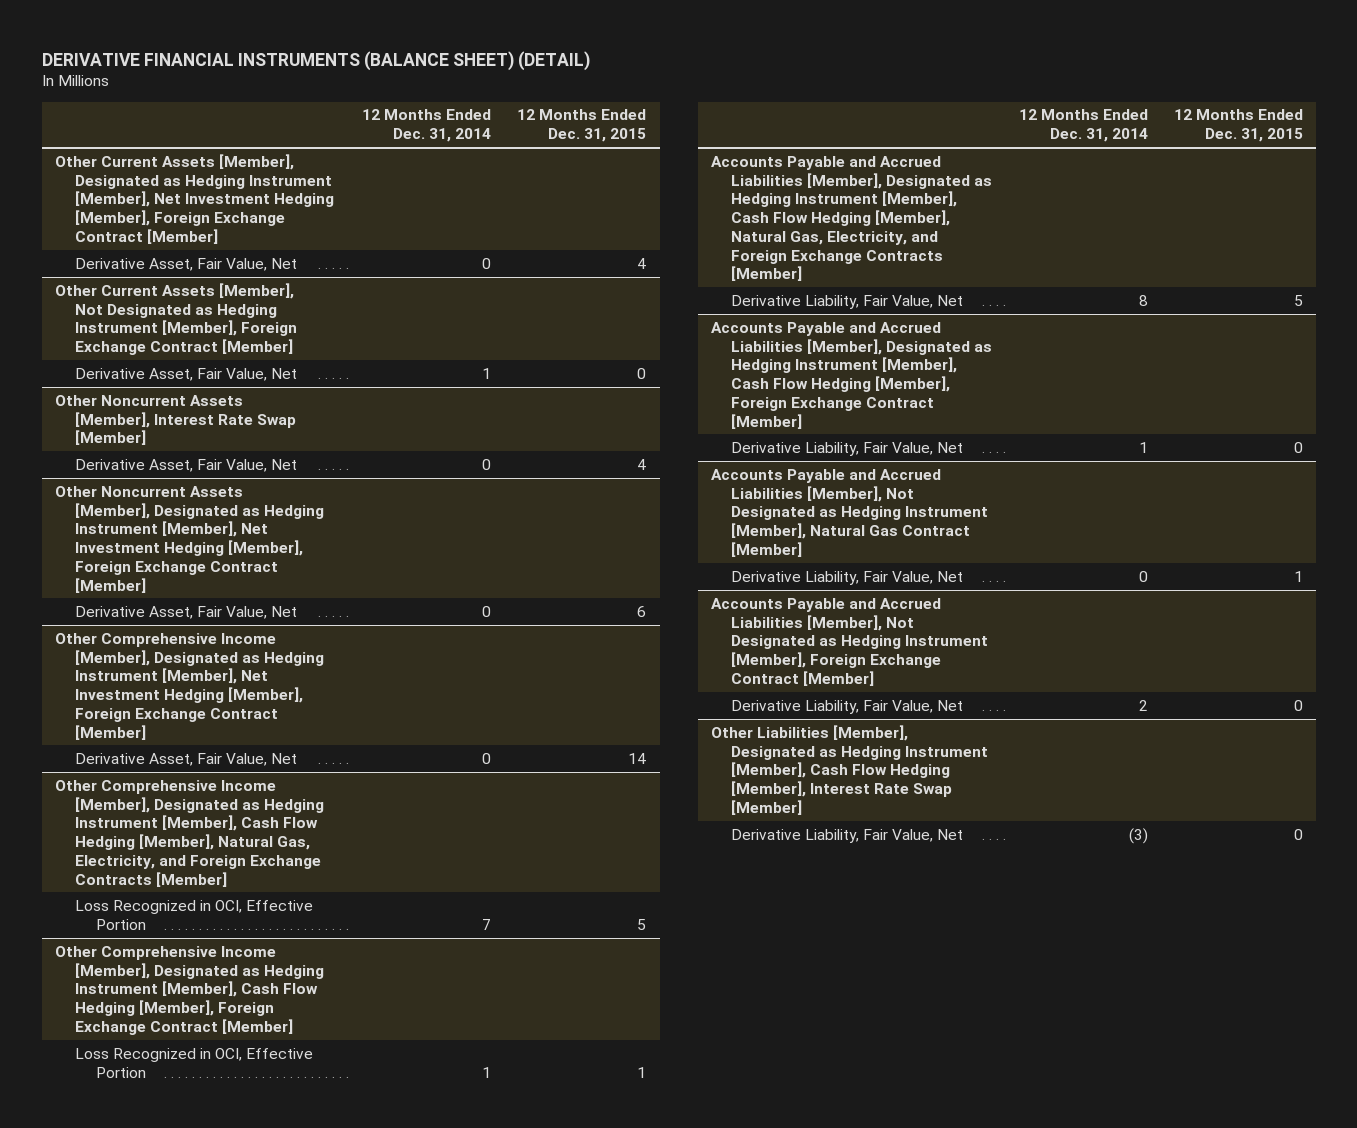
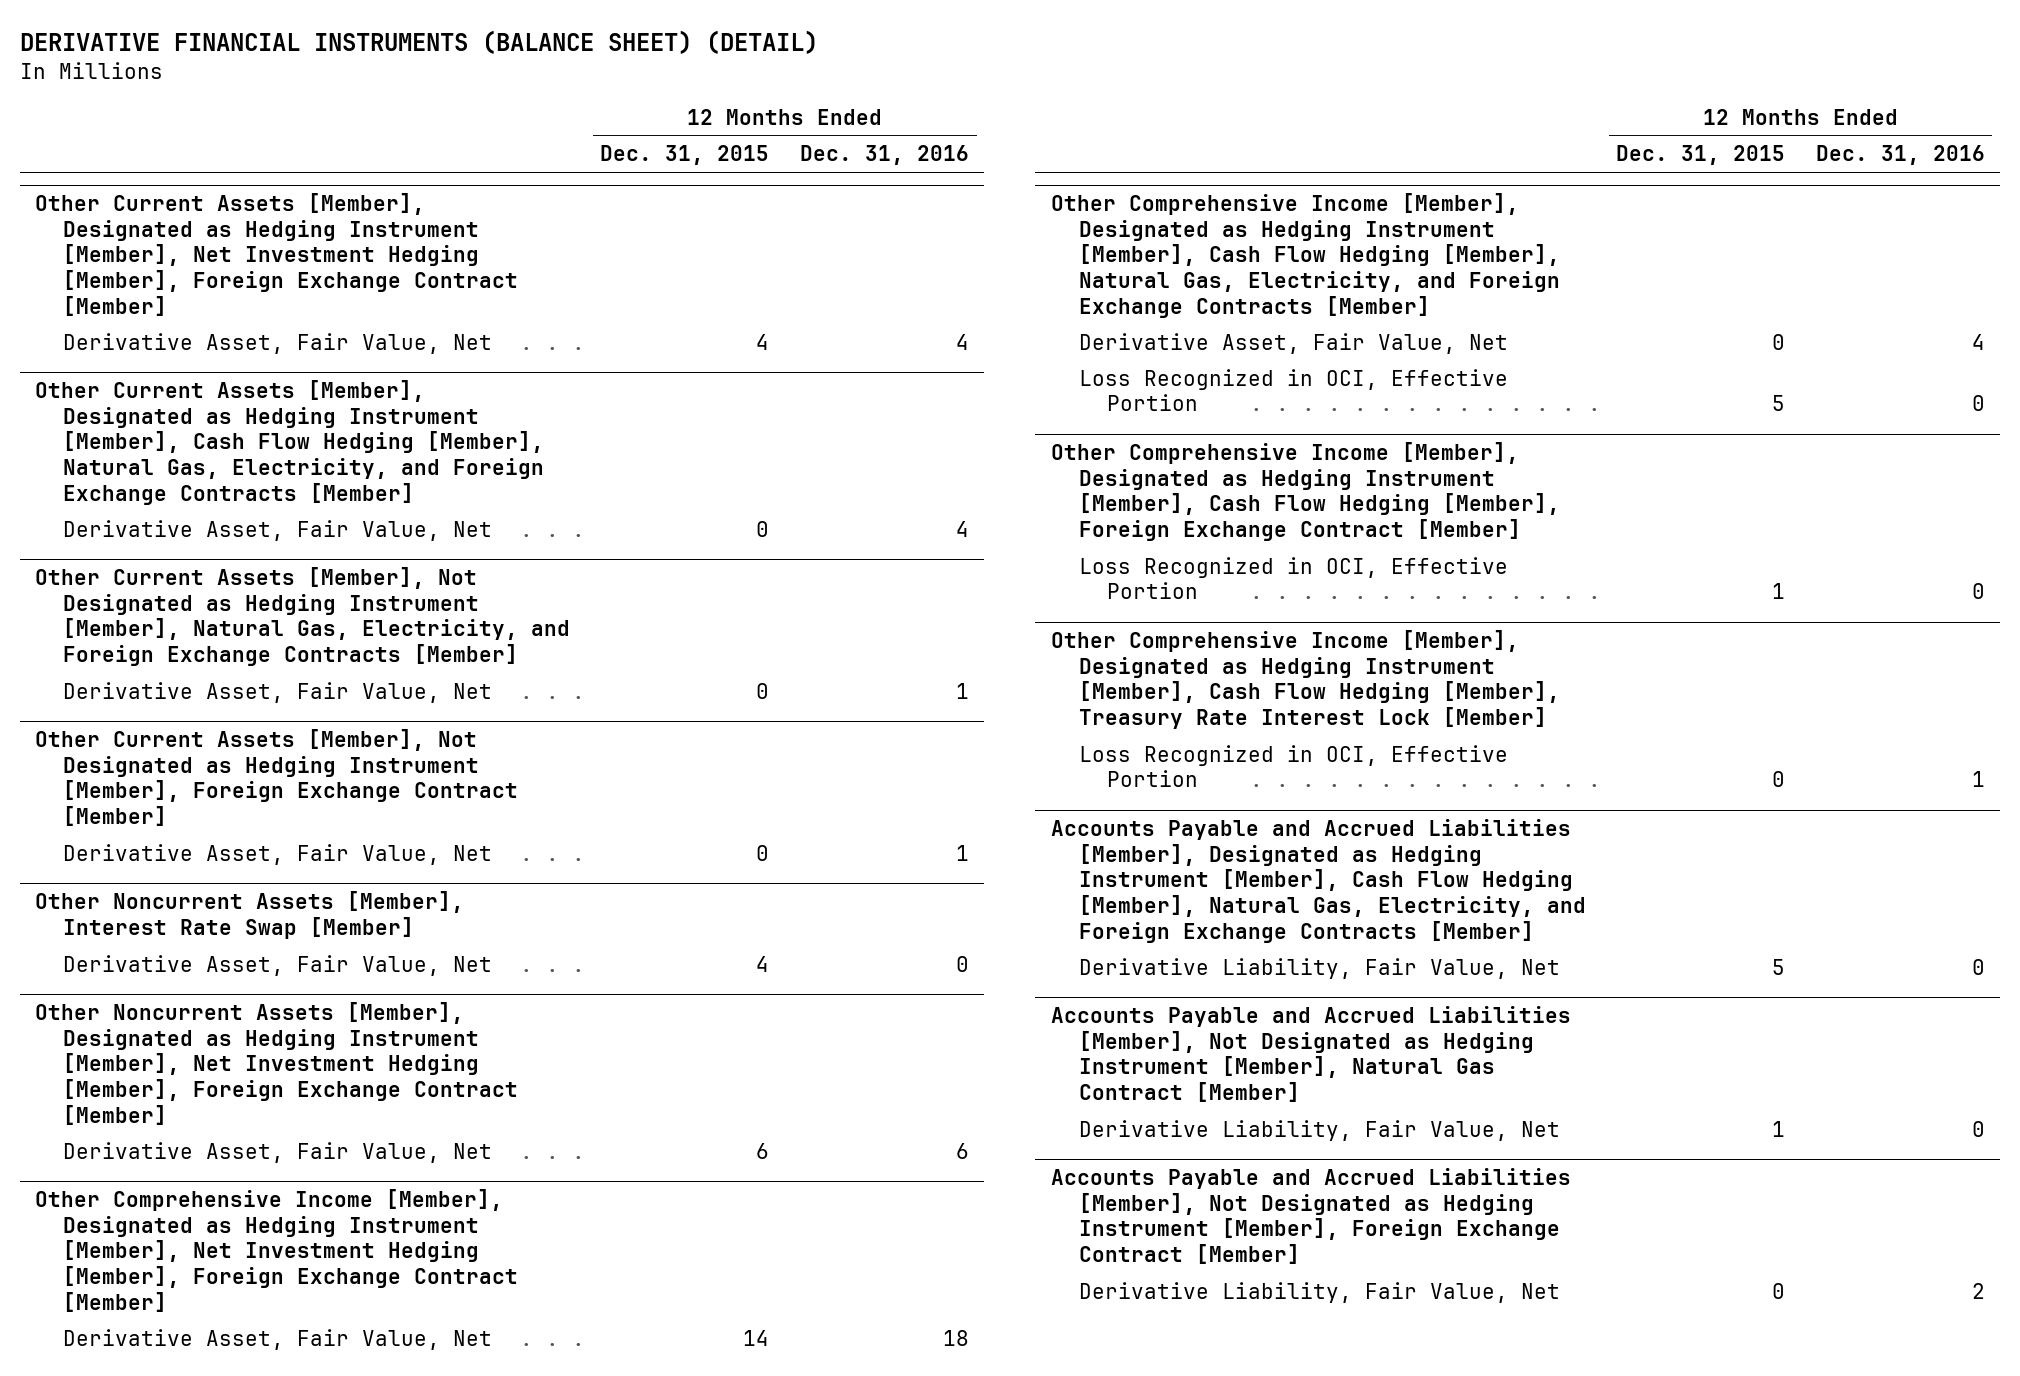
- | 12 Months Ended Dec. 31, 2014 | 12 Months Ended Dec. 31, 2015
+ | 12 Months Ended Dec. 31, 2015 | 12 Months Ended Dec. 31, 2016
+ Other Current Assets [Member], Designated as Hedging Instrument [Member], Cash Flow Hedging [Member], Natural Gas, Electricity, and Foreign Exchange Contracts [Member]
+ Derivative Asset, Fair Value, Net | 0 | 4
+ Other Current Assets [Member], Not Designated as Hedging Instrument [Member], Natural Gas, Electricity, and Foreign Exchange Contracts [Member]
+ Derivative Asset, Fair Value, Net | 0 | 1
@ Other Comprehensive Income [Member], Designated as Hedging Instrument [Member], Cash Flow Hedging [Member], Natural Gas, Electricity, and Foreign Exchange Contracts [Member]
+ Derivative Asset, Fair Value, Net | 0 | 4
+ Other Comprehensive Income [Member], Designated as Hedging Instrument [Member], Cash Flow Hedging [Member], Treasury Rate Interest Lock [Member]
+ Loss Recognized in OCI, Effective Portion | 0 | 1
- Accounts Payable and Accrued Liabilities [Member], Designated as Hedging Instrument [Member], Cash Flow Hedging [Member], Foreign Exchange Contract [Member]
- Derivative Liability, Fair Value, Net | 1 | 0
- Other Liabilities [Member], Designated as Hedging Instrument [Member], Cash Flow Hedging [Member], Interest Rate Swap [Member]
- Derivative Liability, Fair Value, Net | (3) | 0

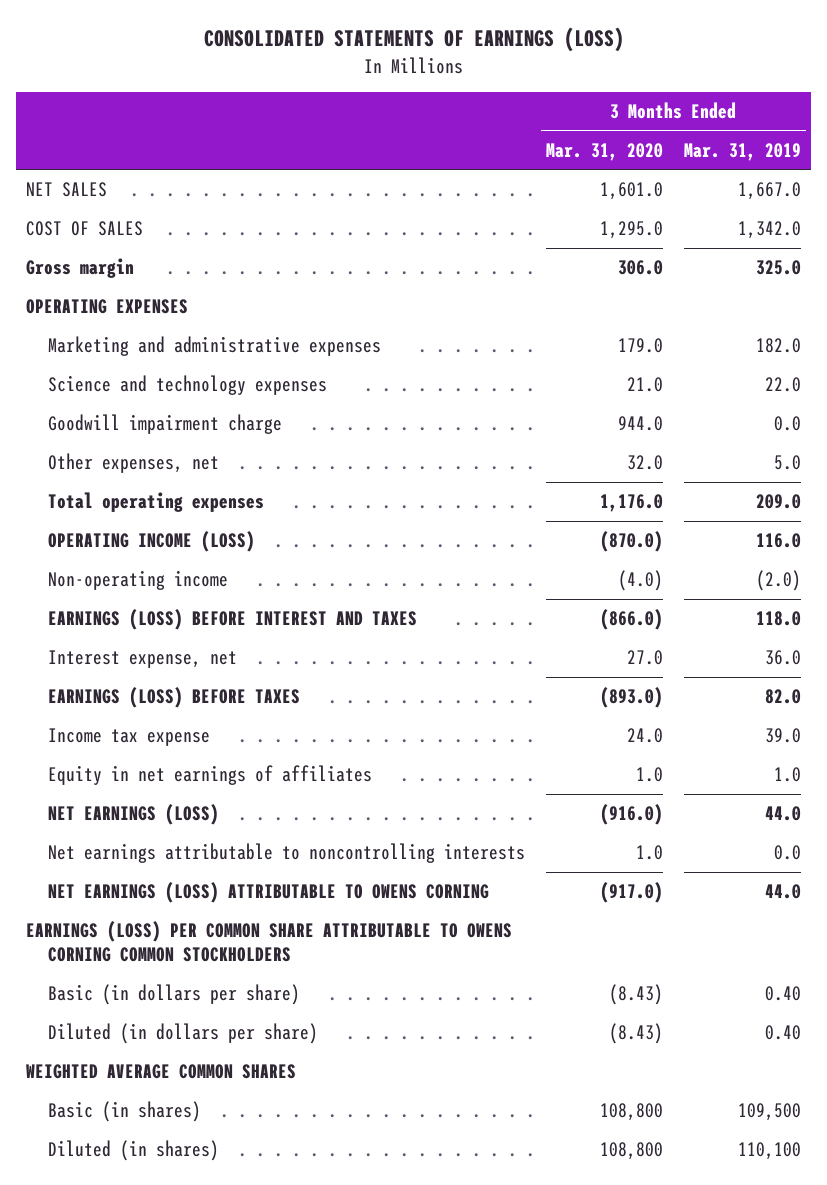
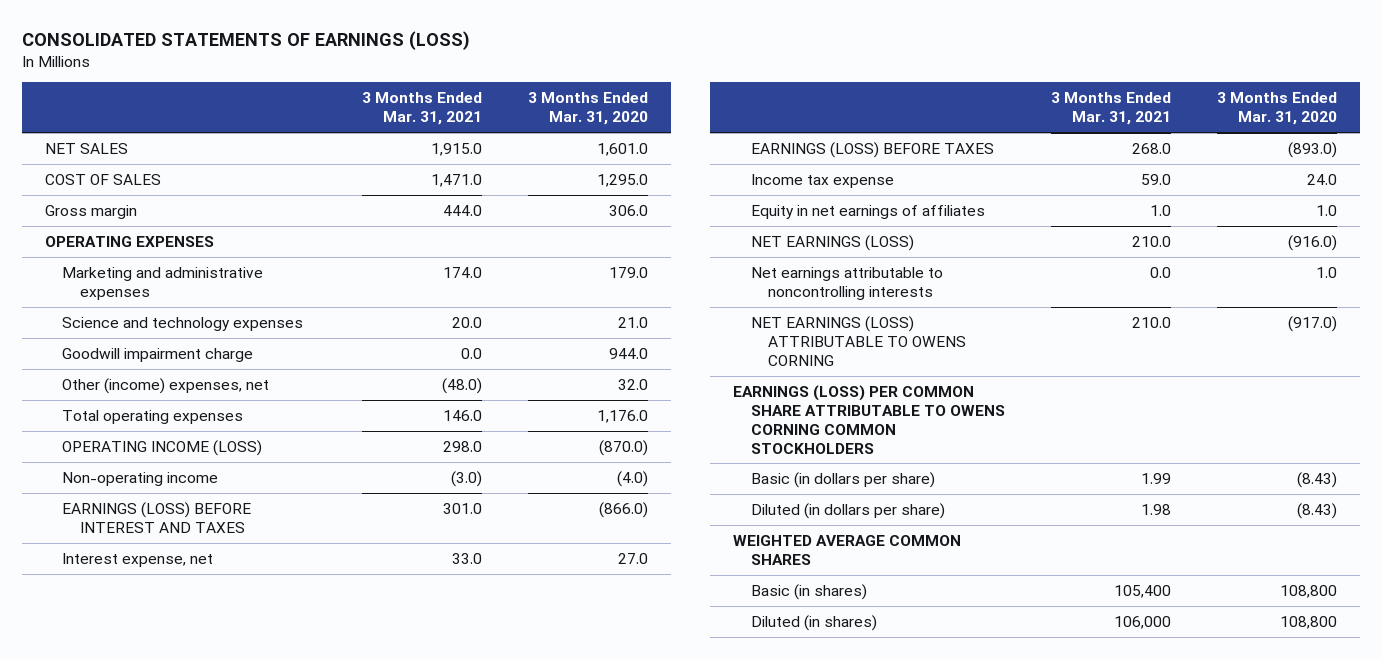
- | 3 Months Ended Mar. 31, 2020 | 3 Months Ended Mar. 31, 2019
+ | 3 Months Ended Mar. 31, 2021 | 3 Months Ended Mar. 31, 2020
- Other expenses, net | 32.0 | 5.0
+ Other (income) expenses, net | (48.0) | 32.0

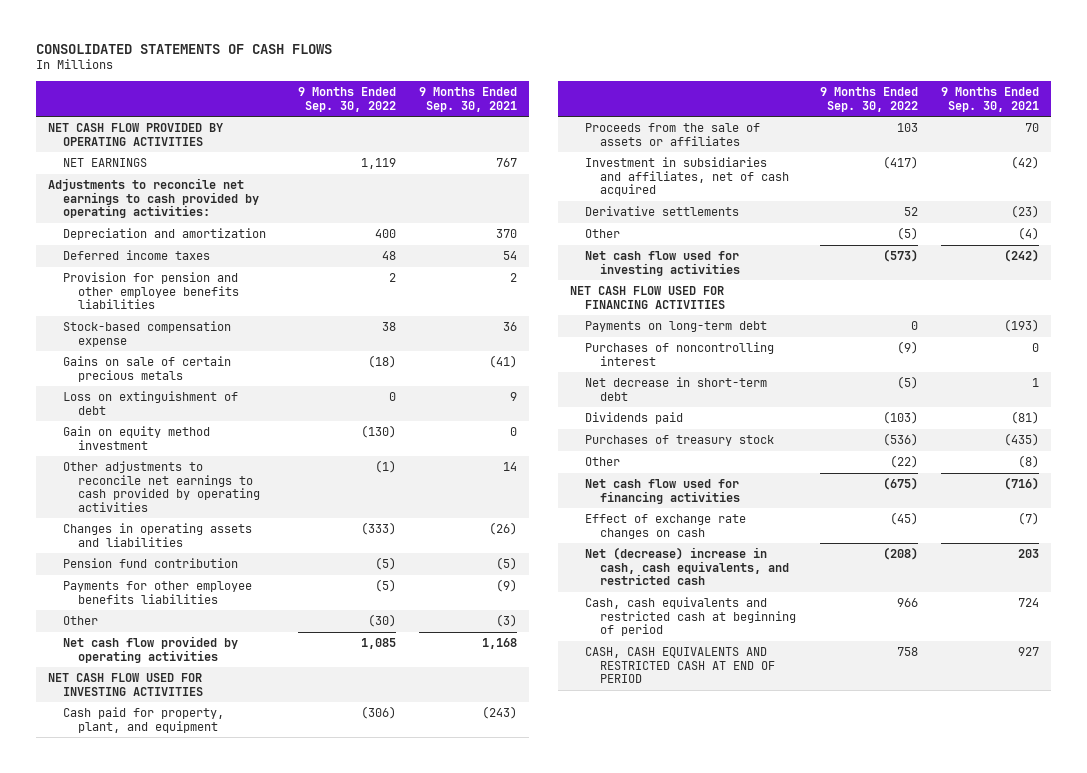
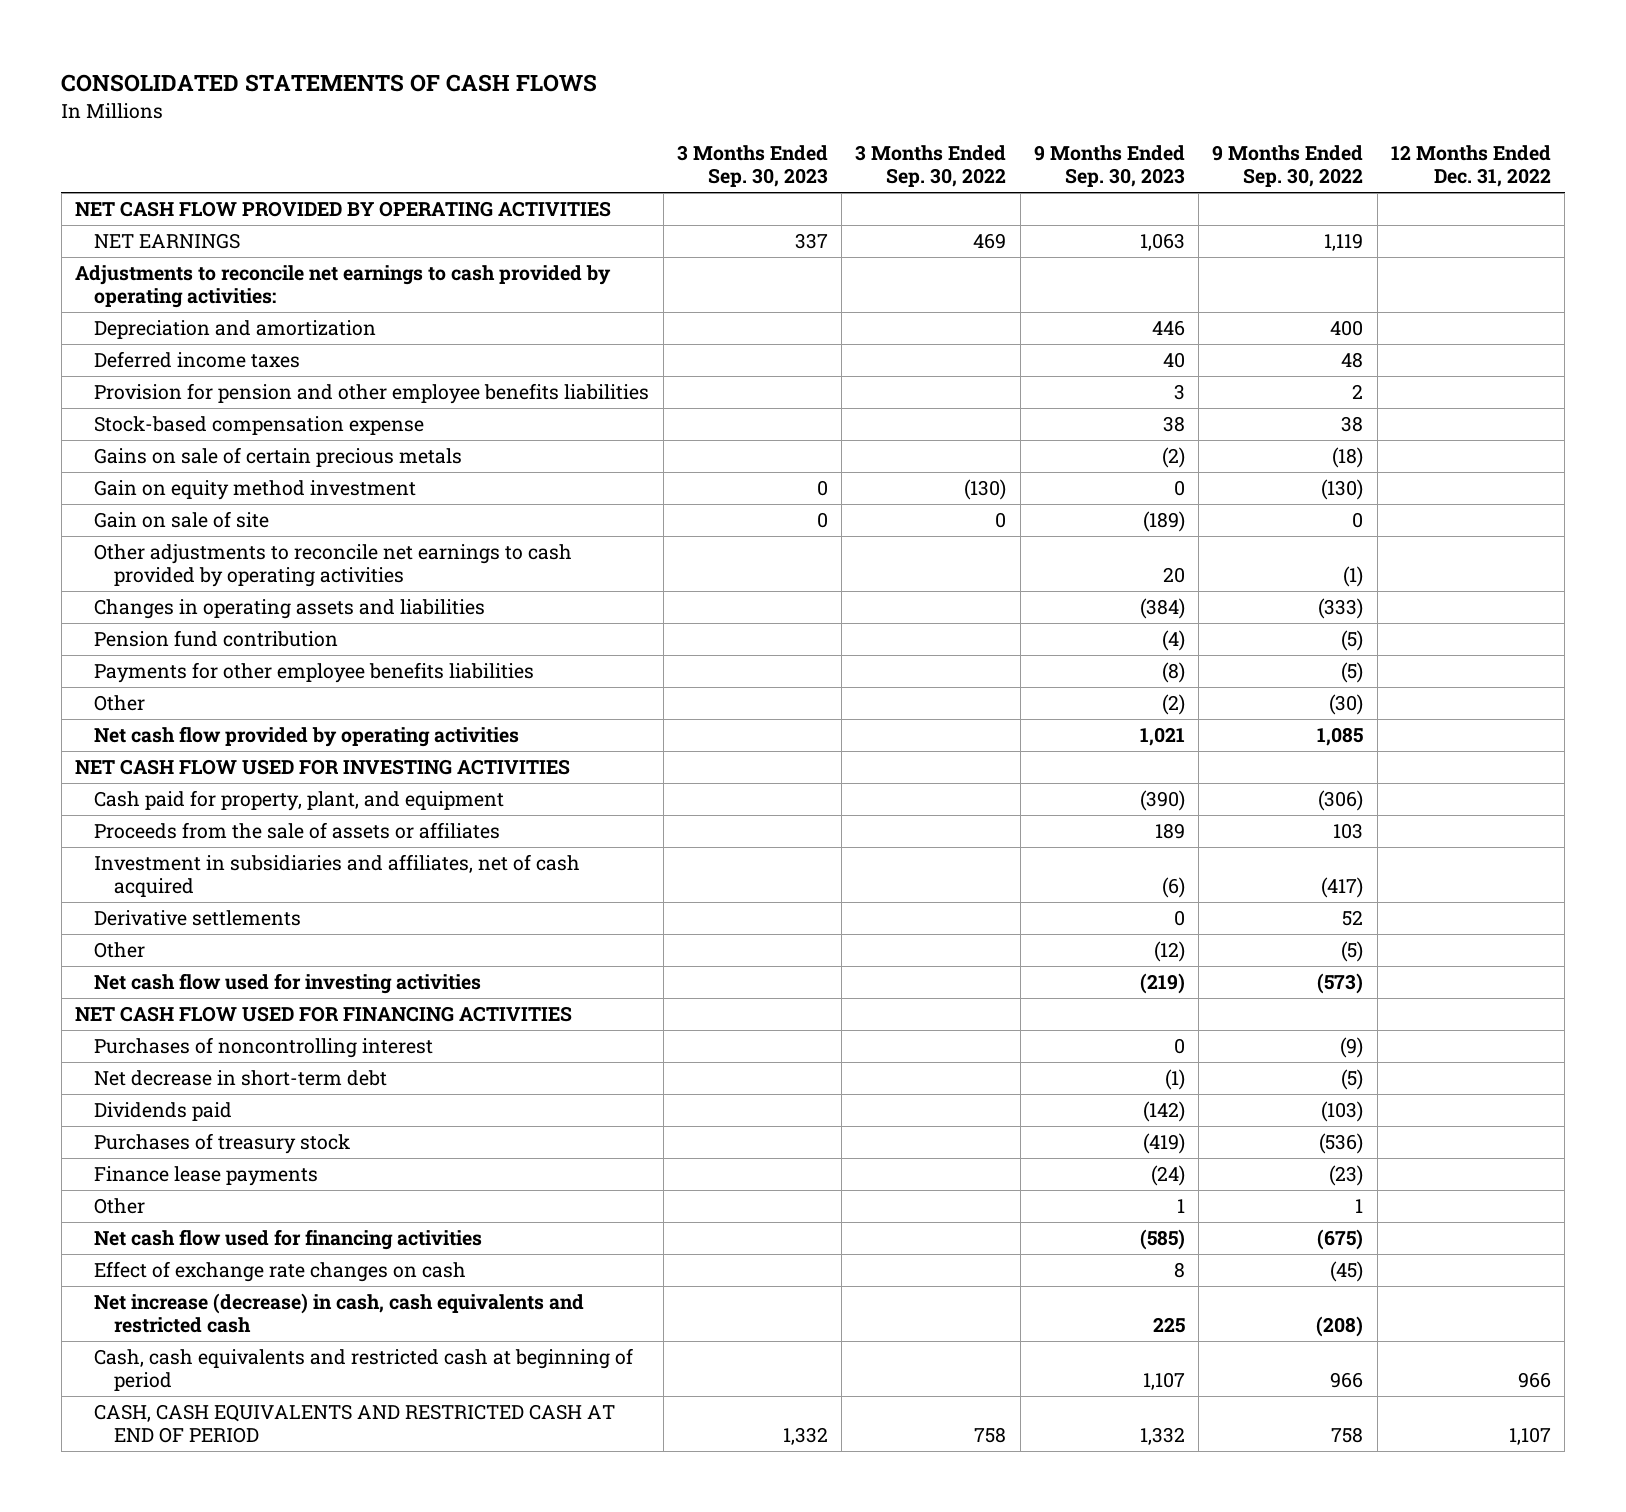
- | 9 Months Ended Sep. 30, 2022 | 9 Months Ended Sep. 30, 2021
+ | 3 Months Ended Sep. 30, 2023 | 3 Months Ended Sep. 30, 2022 | 9 Months Ended Sep. 30, 2023 | 9 Months Ended Sep. 30, 2022 | 12 Months Ended Dec. 31, 2022
- Loss on extinguishment of debt | 0 | 9
+ Gain on sale of site | 0 | 0 | (189) | 0 |
- Payments on long-term debt | 0 | (193)
- Other | (22) | (8)
+ Finance lease payments | | | (24) | (23) |
+ Other | | | 1 | 1 |
- Net (decrease) increase in cash, cash equivalents, and restricted cash | (208) | 203
+ Net increase (decrease) in cash, cash equivalents and restricted cash | | | 225 | (208) |

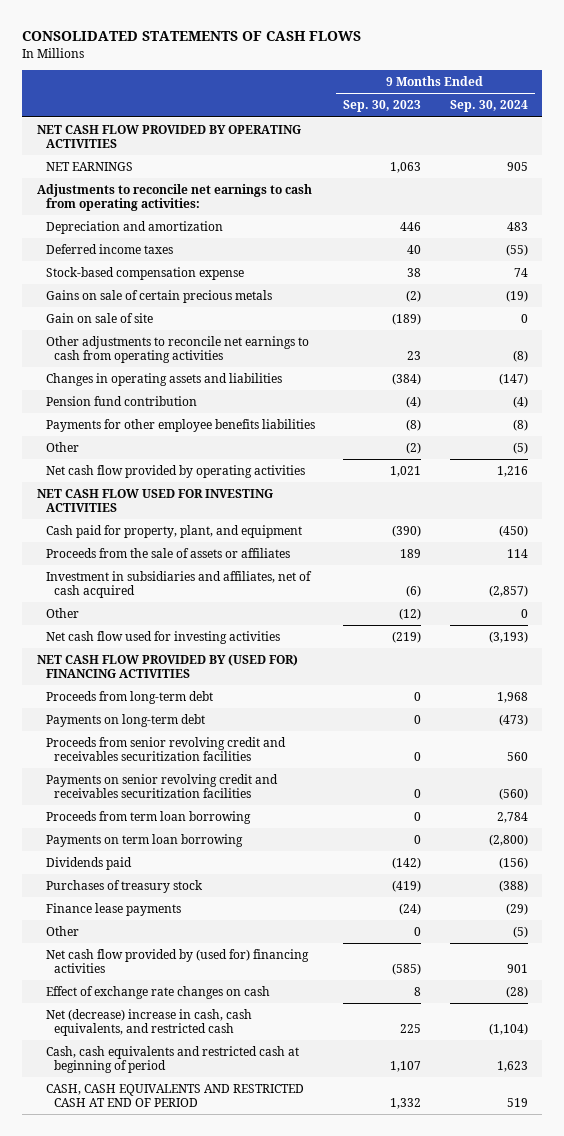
- | 3 Months Ended Sep. 30, 2023 | 3 Months Ended Sep. 30, 2022 | 9 Months Ended Sep. 30, 2023 | 9 Months Ended Sep. 30, 2022 | 12 Months Ended Dec. 31, 2022
+ | 9 Months Ended Sep. 30, 2023 | 9 Months Ended Sep. 30, 2024
- Adjustments to reconcile net earnings to cash provided by operating activities:
+ Adjustments to reconcile net earnings to cash from operating activities:
- Provision for pension and other employee benefits liabilities | | | 3 | 2 |
- Gain on equity method investment | 0 | (130) | 0 | (130) |
- Other adjustments to reconcile net earnings to cash provided by operating activities | | | 20 | (1) |
+ Other adjustments to reconcile net earnings to cash from operating activities | 23 | (8)
- Derivative settlements | | | 0 | 52 |
- NET CASH FLOW USED FOR FINANCING ACTIVITIES
- Purchases of noncontrolling interest | | | 0 | (9) |
- Net decrease in short-term debt | | | (1) | (5) |
+ NET CASH FLOW PROVIDED BY (USED FOR) FINANCING ACTIVITIES
+ Proceeds from long-term debt | 0 | 1,968
+ Payments on long-term debt | 0 | (473)
+ Proceeds from senior revolving credit and receivables securitization facilities | 0 | 560
+ Payments on senior revolving credit and receivables securitization facilities | 0 | (560)
+ Proceeds from term loan borrowing | 0 | 2,784
+ Payments on term loan borrowing | 0 | (2,800)
- Other | | | 1 | 1 |
- Net cash flow used for financing activities | | | (585) | (675) |
+ Other | 0 | (5)
+ Net cash flow provided by (used for) financing activities | (585) | 901
- Net increase (decrease) in cash, cash equivalents and restricted cash | | | 225 | (208) |
+ Net (decrease) increase in cash, cash equivalents, and restricted cash | 225 | (1,104)

